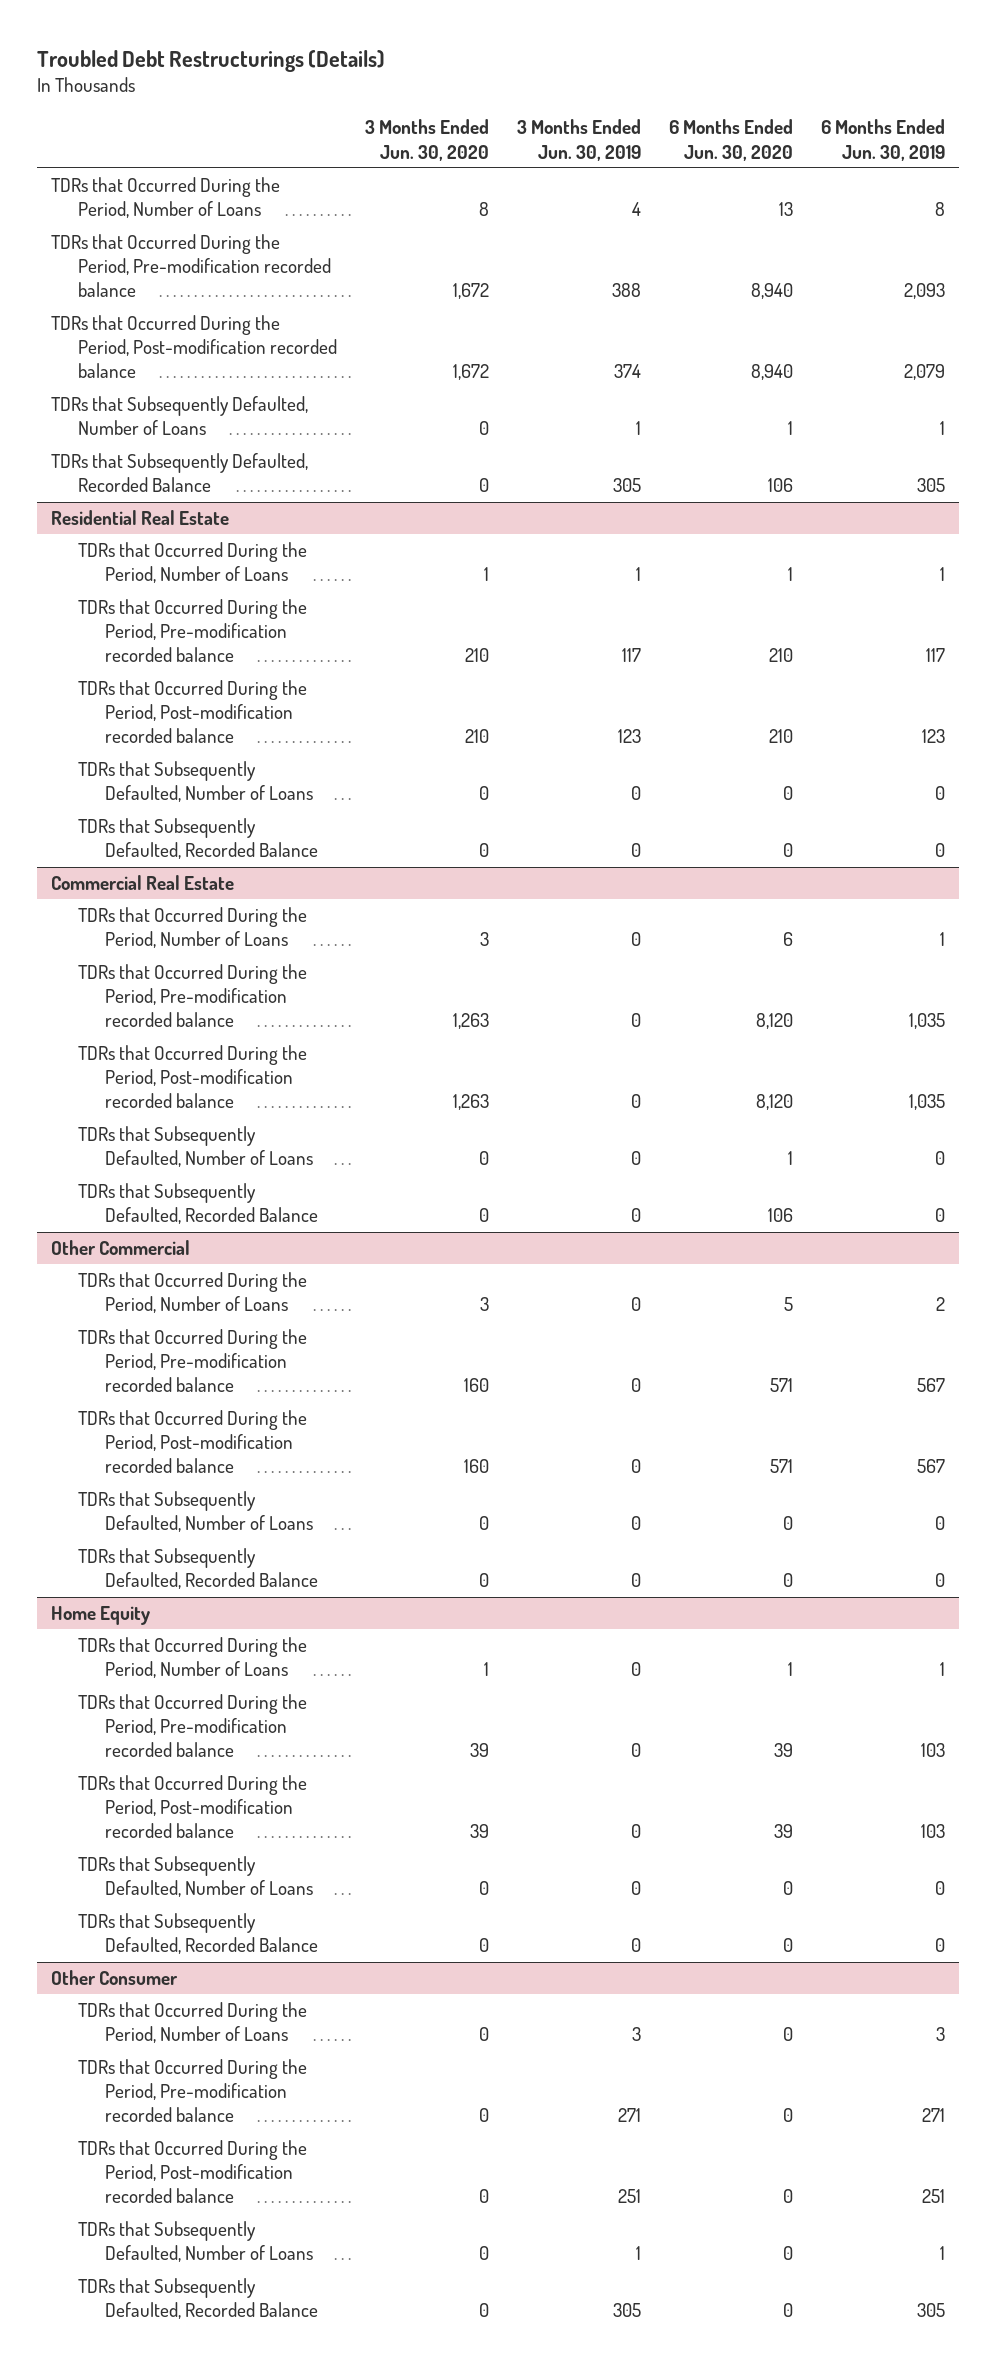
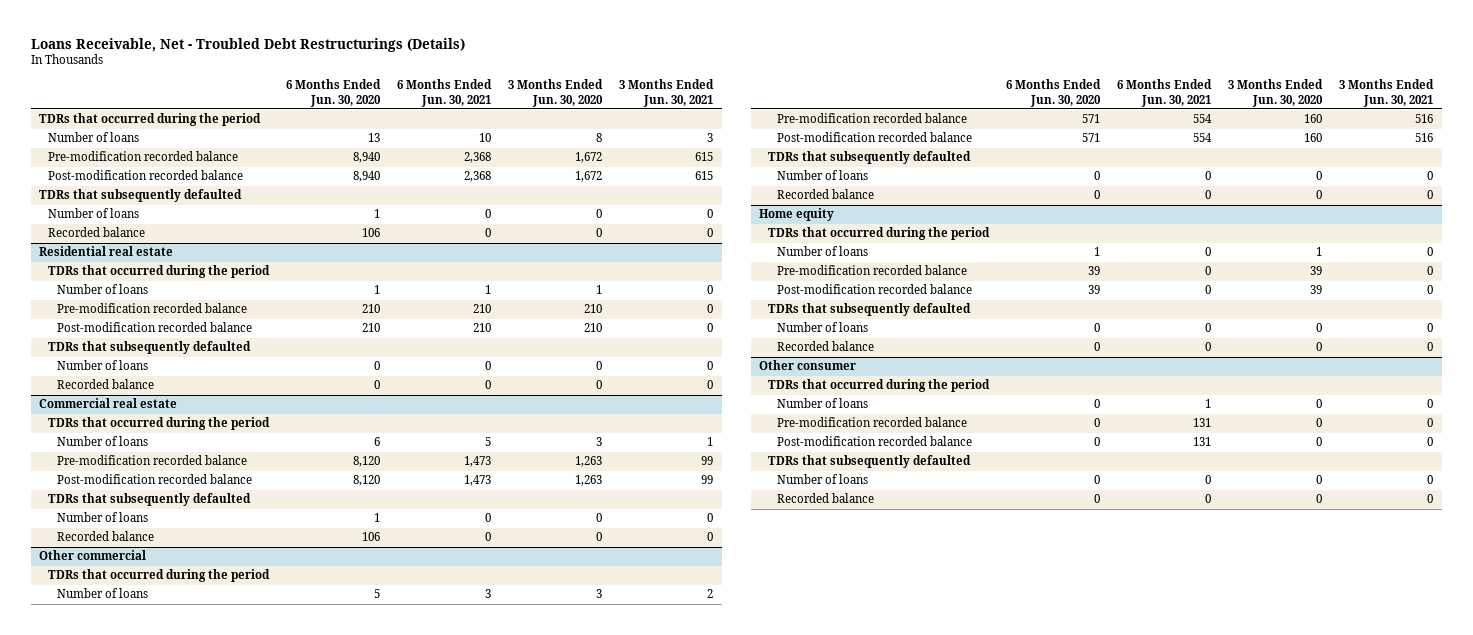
- Troubled Debt Restructurings (Details)
+ Loans Receivable, Net - Troubled Debt Restructurings (Details)
- | 3 Months Ended Jun. 30, 2020 | 3 Months Ended Jun. 30, 2019 | 6 Months Ended Jun. 30, 2020 | 6 Months Ended Jun. 30, 2019
+ | 6 Months Ended Jun. 30, 2020 | 6 Months Ended Jun. 30, 2021 | 3 Months Ended Jun. 30, 2020 | 3 Months Ended Jun. 30, 2021
- TDRs that Occurred During the Period, Number of Loans | 8 | 4 | 13 | 8
- TDRs that Occurred During the Period, Pre-modification recorded balance | 1,672 | 388 | 8,940 | 2,093
- TDRs that Occurred During the Period, Post-modification recorded balance | 1,672 | 374 | 8,940 | 2,079
- TDRs that Subsequently Defaulted, Number of Loans | 0 | 1 | 1 | 1
- TDRs that Subsequently Defaulted, Recorded Balance | 0 | 305 | 106 | 305
- Residential Real Estate
- TDRs that Occurred During the Period, Number of Loans | 1 | 1 | 1 | 1
- TDRs that Occurred During the Period, Pre-modification recorded balance | 210 | 117 | 210 | 117
- TDRs that Occurred During the Period, Post-modification recorded balance | 210 | 123 | 210 | 123
- TDRs that Subsequently Defaulted, Number of Loans | 0 | 0 | 0 | 0
- TDRs that Subsequently Defaulted, Recorded Balance | 0 | 0 | 0 | 0
- Commercial Real Estate
- TDRs that Occurred During the Period, Number of Loans | 3 | 0 | 6 | 1
- TDRs that Occurred During the Period, Pre-modification recorded balance | 1,263 | 0 | 8,120 | 1,035
- TDRs that Occurred During the Period, Post-modification recorded balance | 1,263 | 0 | 8,120 | 1,035
- TDRs that Subsequently Defaulted, Number of Loans | 0 | 0 | 1 | 0
- TDRs that Subsequently Defaulted, Recorded Balance | 0 | 0 | 106 | 0
- Other Commercial
- TDRs that Occurred During the Period, Number of Loans | 3 | 0 | 5 | 2
- TDRs that Occurred During the Period, Pre-modification recorded balance | 160 | 0 | 571 | 567
- TDRs that Occurred During the Period, Post-modification recorded balance | 160 | 0 | 571 | 567
- TDRs that Subsequently Defaulted, Number of Loans | 0 | 0 | 0 | 0
- TDRs that Subsequently Defaulted, Recorded Balance | 0 | 0 | 0 | 0
- Home Equity
- TDRs that Occurred During the Period, Number of Loans | 1 | 0 | 1 | 1
- TDRs that Occurred During the Period, Pre-modification recorded balance | 39 | 0 | 39 | 103
- TDRs that Occurred During the Period, Post-modification recorded balance | 39 | 0 | 39 | 103
- TDRs that Subsequently Defaulted, Number of Loans | 0 | 0 | 0 | 0
- TDRs that Subsequently Defaulted, Recorded Balance | 0 | 0 | 0 | 0
- Other Consumer
- TDRs that Occurred During the Period, Number of Loans | 0 | 3 | 0 | 3
- TDRs that Occurred During the Period, Pre-modification recorded balance | 0 | 271 | 0 | 271
- TDRs that Occurred During the Period, Post-modification recorded balance | 0 | 251 | 0 | 251
- TDRs that Subsequently Defaulted, Number of Loans | 0 | 1 | 0 | 1
- TDRs that Subsequently Defaulted, Recorded Balance | 0 | 305 | 0 | 305
+ TDRs that occurred during the period
+ Number of loans | 13 | 10 | 8 | 3
+ Pre-modification recorded balance | 8,940 | 2,368 | 1,672 | 615
+ Post-modification recorded balance | 8,940 | 2,368 | 1,672 | 615
+ TDRs that subsequently defaulted
+ Number of loans | 1 | 0 | 0 | 0
+ Recorded balance | 106 | 0 | 0 | 0
+ Residential real estate
+ TDRs that occurred during the period
+ Number of loans | 1 | 1 | 1 | 0
+ Pre-modification recorded balance | 210 | 210 | 210 | 0
+ Post-modification recorded balance | 210 | 210 | 210 | 0
+ TDRs that subsequently defaulted
+ Number of loans | 0 | 0 | 0 | 0
+ Recorded balance | 0 | 0 | 0 | 0
+ Commercial real estate
+ TDRs that occurred during the period
+ Number of loans | 6 | 5 | 3 | 1
+ Pre-modification recorded balance | 8,120 | 1,473 | 1,263 | 99
+ Post-modification recorded balance | 8,120 | 1,473 | 1,263 | 99
+ TDRs that subsequently defaulted
+ Number of loans | 1 | 0 | 0 | 0
+ Recorded balance | 106 | 0 | 0 | 0
+ Other commercial
+ TDRs that occurred during the period
+ Number of loans | 5 | 3 | 3 | 2
+ Pre-modification recorded balance | 571 | 554 | 160 | 516
+ Post-modification recorded balance | 571 | 554 | 160 | 516
+ TDRs that subsequently defaulted
+ Number of loans | 0 | 0 | 0 | 0
+ Recorded balance | 0 | 0 | 0 | 0
+ Home equity
+ TDRs that occurred during the period
+ Number of loans | 1 | 0 | 1 | 0
+ Pre-modification recorded balance | 39 | 0 | 39 | 0
+ Post-modification recorded balance | 39 | 0 | 39 | 0
+ TDRs that subsequently defaulted
+ Number of loans | 0 | 0 | 0 | 0
+ Recorded balance | 0 | 0 | 0 | 0
+ Other consumer
+ TDRs that occurred during the period
+ Number of loans | 0 | 1 | 0 | 0
+ Pre-modification recorded balance | 0 | 131 | 0 | 0
+ Post-modification recorded balance | 0 | 131 | 0 | 0
+ TDRs that subsequently defaulted
+ Number of loans | 0 | 0 | 0 | 0
+ Recorded balance | 0 | 0 | 0 | 0

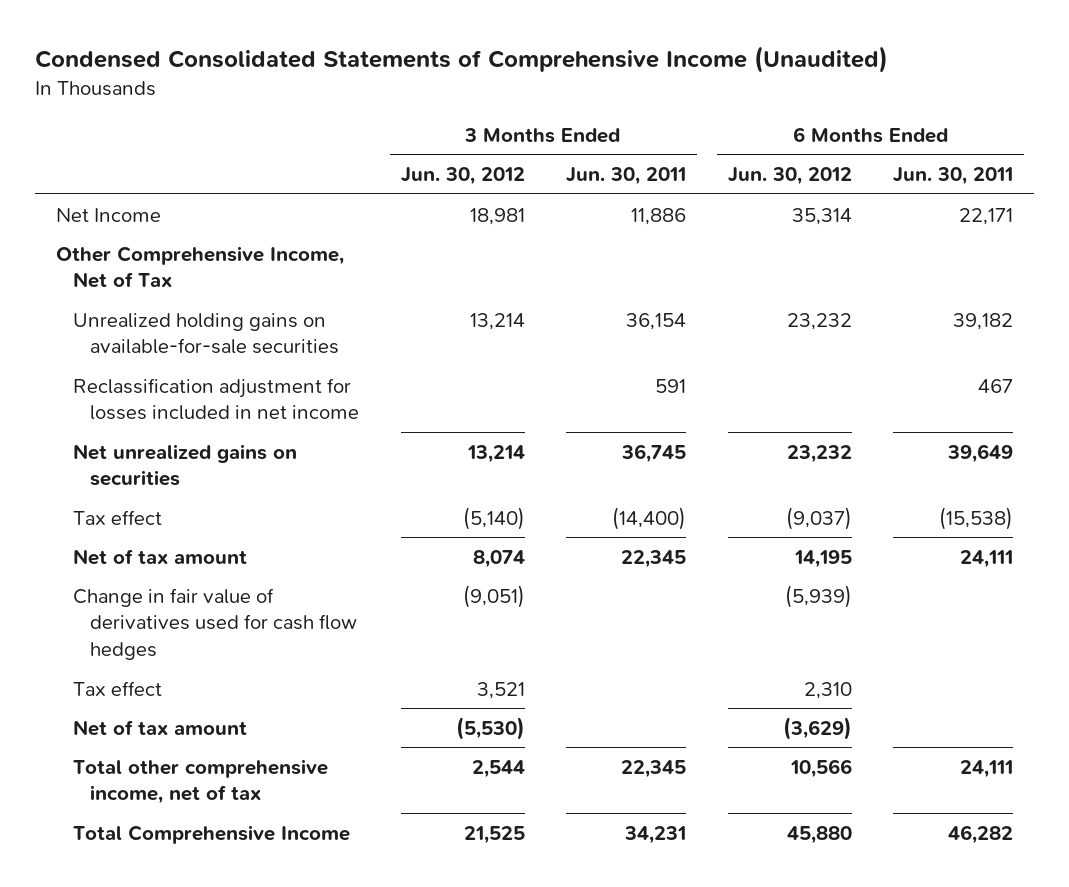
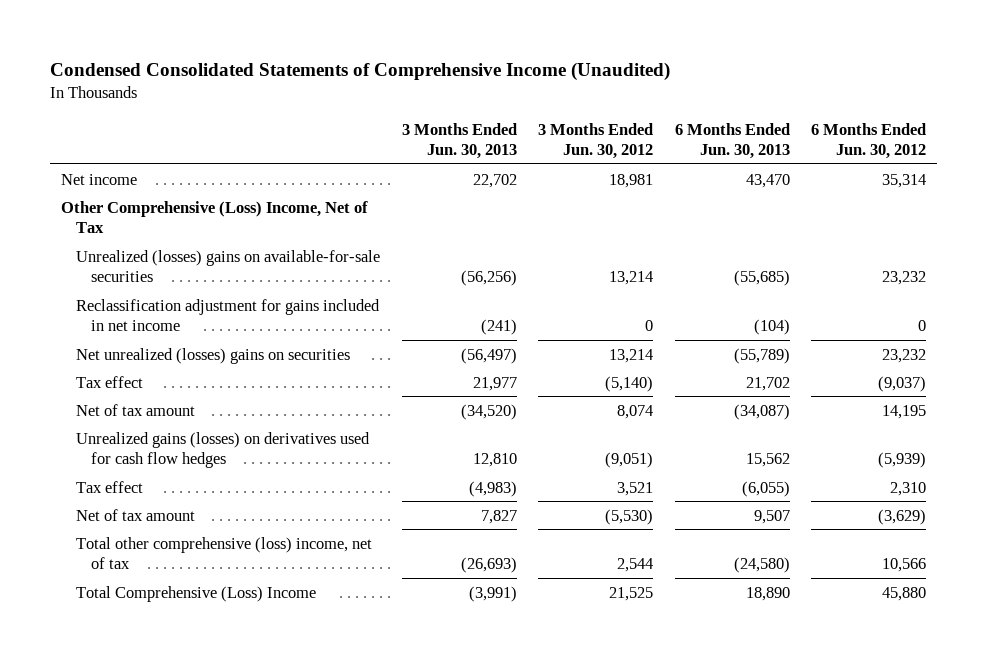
- | 3 Months Ended Jun. 30, 2012 | 3 Months Ended Jun. 30, 2011 | 6 Months Ended Jun. 30, 2012 | 6 Months Ended Jun. 30, 2011
+ | 3 Months Ended Jun. 30, 2013 | 3 Months Ended Jun. 30, 2012 | 6 Months Ended Jun. 30, 2013 | 6 Months Ended Jun. 30, 2012
- Net Income | 18,981 | 11,886 | 35,314 | 22,171
- Other Comprehensive Income, Net of Tax
- Unrealized holding gains on available-for-sale securities | 13,214 | 36,154 | 23,232 | 39,182
- Reclassification adjustment for losses included in net income | | 591 | | 467
- Net unrealized gains on securities | 13,214 | 36,745 | 23,232 | 39,649
+ Net income | 22,702 | 18,981 | 43,470 | 35,314
+ Other Comprehensive (Loss) Income, Net of Tax
+ Unrealized (losses) gains on available-for-sale securities | (56,256) | 13,214 | (55,685) | 23,232
+ Reclassification adjustment for gains included in net income | (241) | 0 | (104) | 0
+ Net unrealized (losses) gains on securities | (56,497) | 13,214 | (55,789) | 23,232
- Change in fair value of derivatives used for cash flow hedges | (9,051) | | (5,939) |
+ Unrealized gains (losses) on derivatives used for cash flow hedges | 12,810 | (9,051) | 15,562 | (5,939)
- Total other comprehensive income, net of tax | 2,544 | 22,345 | 10,566 | 24,111
- Total Comprehensive Income | 21,525 | 34,231 | 45,880 | 46,282
+ Total other comprehensive (loss) income, net of tax | (26,693) | 2,544 | (24,580) | 10,566
+ Total Comprehensive (Loss) Income | (3,991) | 21,525 | 18,890 | 45,880

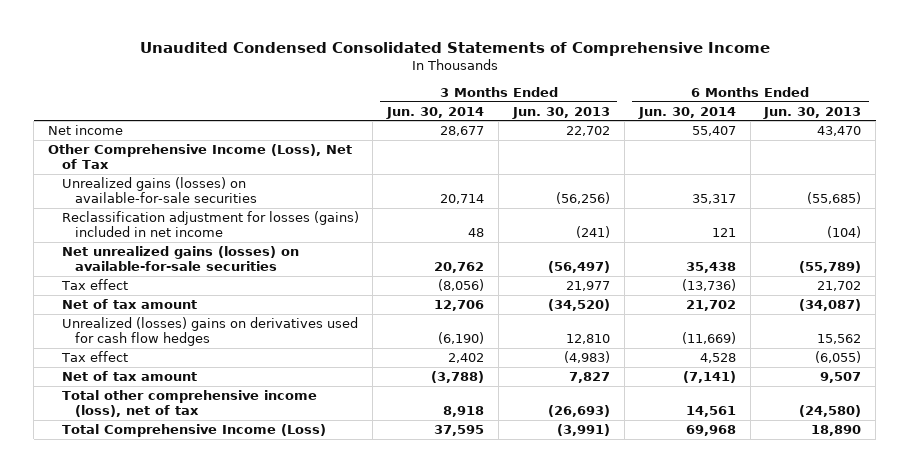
- Condensed Consolidated Statements of Comprehensive Income (Unaudited)
+ Unaudited Condensed Consolidated Statements of Comprehensive Income
- | 3 Months Ended Jun. 30, 2013 | 3 Months Ended Jun. 30, 2012 | 6 Months Ended Jun. 30, 2013 | 6 Months Ended Jun. 30, 2012
+ | 3 Months Ended Jun. 30, 2014 | 3 Months Ended Jun. 30, 2013 | 6 Months Ended Jun. 30, 2014 | 6 Months Ended Jun. 30, 2013
- Other Comprehensive (Loss) Income, Net of Tax
- Unrealized (losses) gains on available-for-sale securities | (56,256) | 13,214 | (55,685) | 23,232
- Reclassification adjustment for gains included in net income | (241) | 0 | (104) | 0
- Net unrealized (losses) gains on securities | (56,497) | 13,214 | (55,789) | 23,232
+ Other Comprehensive Income (Loss), Net of Tax
+ Unrealized gains (losses) on available-for-sale securities | 20,714 | (56,256) | 35,317 | (55,685)
+ Reclassification adjustment for losses (gains) included in net income | 48 | (241) | 121 | (104)
+ Net unrealized gains (losses) on available-for-sale securities | 20,762 | (56,497) | 35,438 | (55,789)
- Unrealized gains (losses) on derivatives used for cash flow hedges | 12,810 | (9,051) | 15,562 | (5,939)
+ Unrealized (losses) gains on derivatives used for cash flow hedges | (6,190) | 12,810 | (11,669) | 15,562
- Total other comprehensive (loss) income, net of tax | (26,693) | 2,544 | (24,580) | 10,566
- Total Comprehensive (Loss) Income | (3,991) | 21,525 | 18,890 | 45,880
+ Total other comprehensive income (loss), net of tax | 8,918 | (26,693) | 14,561 | (24,580)
+ Total Comprehensive Income (Loss) | 37,595 | (3,991) | 69,968 | 18,890

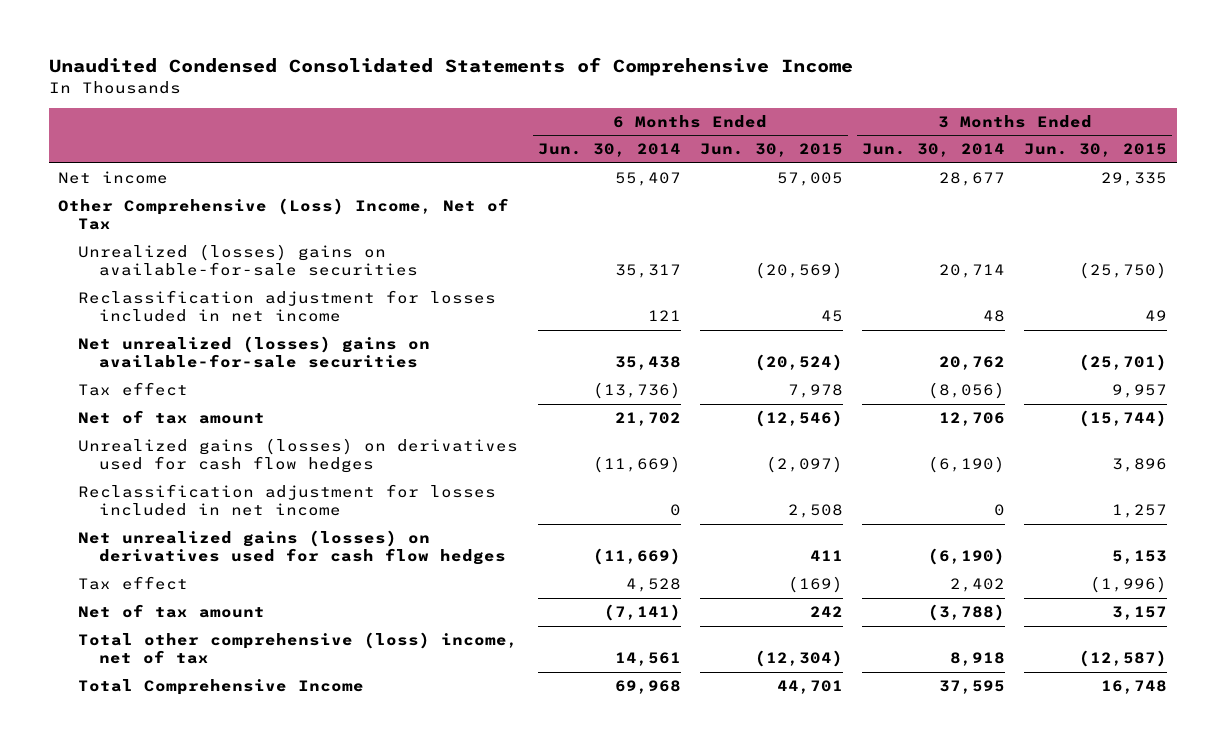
- | 3 Months Ended Jun. 30, 2014 | 3 Months Ended Jun. 30, 2013 | 6 Months Ended Jun. 30, 2014 | 6 Months Ended Jun. 30, 2013
+ | 6 Months Ended Jun. 30, 2014 | 6 Months Ended Jun. 30, 2015 | 3 Months Ended Jun. 30, 2014 | 3 Months Ended Jun. 30, 2015
- Other Comprehensive Income (Loss), Net of Tax
- Unrealized gains (losses) on available-for-sale securities | 20,714 | (56,256) | 35,317 | (55,685)
- Reclassification adjustment for losses (gains) included in net income | 48 | (241) | 121 | (104)
- Net unrealized gains (losses) on available-for-sale securities | 20,762 | (56,497) | 35,438 | (55,789)
+ Other Comprehensive (Loss) Income, Net of Tax
+ Unrealized (losses) gains on available-for-sale securities | 35,317 | (20,569) | 20,714 | (25,750)
+ Reclassification adjustment for losses included in net income | 121 | 45 | 48 | 49
+ Net unrealized (losses) gains on available-for-sale securities | 35,438 | (20,524) | 20,762 | (25,701)
- Unrealized (losses) gains on derivatives used for cash flow hedges | (6,190) | 12,810 | (11,669) | 15,562
+ Unrealized gains (losses) on derivatives used for cash flow hedges | (11,669) | (2,097) | (6,190) | 3,896
+ Reclassification adjustment for losses included in net income | 0 | 2,508 | 0 | 1,257
+ Net unrealized gains (losses) on derivatives used for cash flow hedges | (11,669) | 411 | (6,190) | 5,153
- Total other comprehensive income (loss), net of tax | 8,918 | (26,693) | 14,561 | (24,580)
- Total Comprehensive Income (Loss) | 37,595 | (3,991) | 69,968 | 18,890
+ Total other comprehensive (loss) income, net of tax | 14,561 | (12,304) | 8,918 | (12,587)
+ Total Comprehensive Income | 69,968 | 44,701 | 37,595 | 16,748

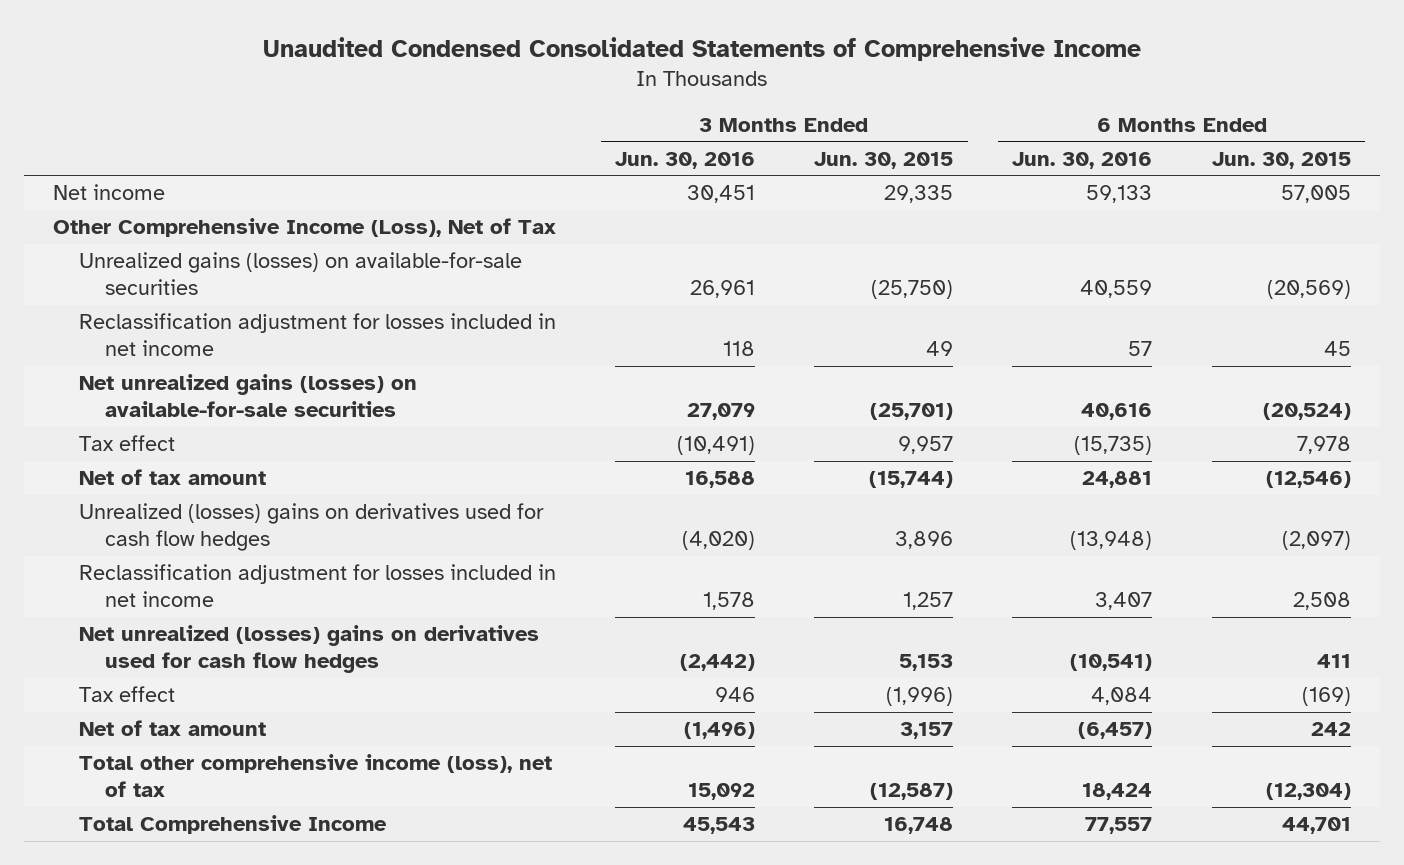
- | 6 Months Ended Jun. 30, 2014 | 6 Months Ended Jun. 30, 2015 | 3 Months Ended Jun. 30, 2014 | 3 Months Ended Jun. 30, 2015
+ | 3 Months Ended Jun. 30, 2016 | 3 Months Ended Jun. 30, 2015 | 6 Months Ended Jun. 30, 2016 | 6 Months Ended Jun. 30, 2015
- Other Comprehensive (Loss) Income, Net of Tax
- Unrealized (losses) gains on available-for-sale securities | 35,317 | (20,569) | 20,714 | (25,750)
+ Other Comprehensive Income (Loss), Net of Tax
+ Unrealized gains (losses) on available-for-sale securities | 26,961 | (25,750) | 40,559 | (20,569)
- Net unrealized (losses) gains on available-for-sale securities | 35,438 | (20,524) | 20,762 | (25,701)
+ Net unrealized gains (losses) on available-for-sale securities | 27,079 | (25,701) | 40,616 | (20,524)
- Unrealized gains (losses) on derivatives used for cash flow hedges | (11,669) | (2,097) | (6,190) | 3,896
+ Unrealized (losses) gains on derivatives used for cash flow hedges | (4,020) | 3,896 | (13,948) | (2,097)
- Net unrealized gains (losses) on derivatives used for cash flow hedges | (11,669) | 411 | (6,190) | 5,153
+ Net unrealized (losses) gains on derivatives used for cash flow hedges | (2,442) | 5,153 | (10,541) | 411
- Total other comprehensive (loss) income, net of tax | 14,561 | (12,304) | 8,918 | (12,587)
+ Total other comprehensive income (loss), net of tax | 15,092 | (12,587) | 18,424 | (12,304)

